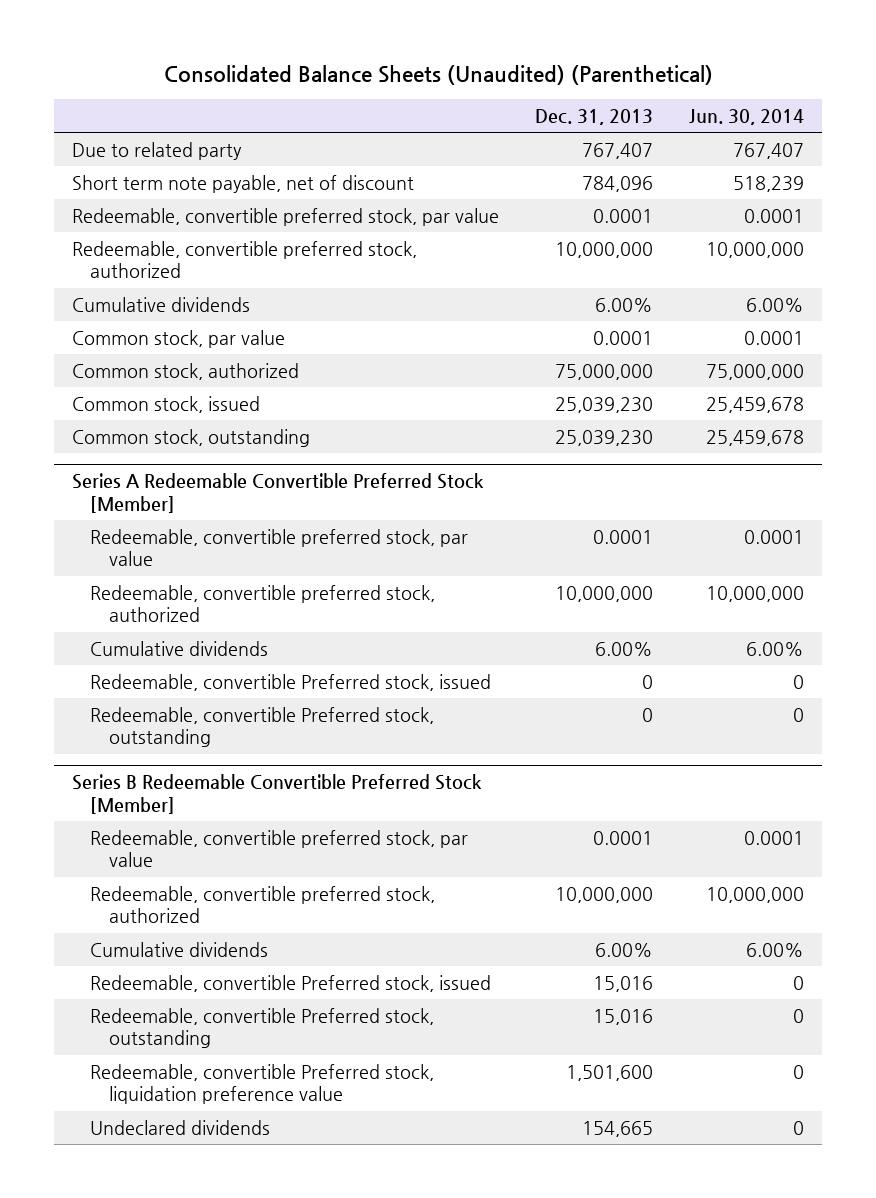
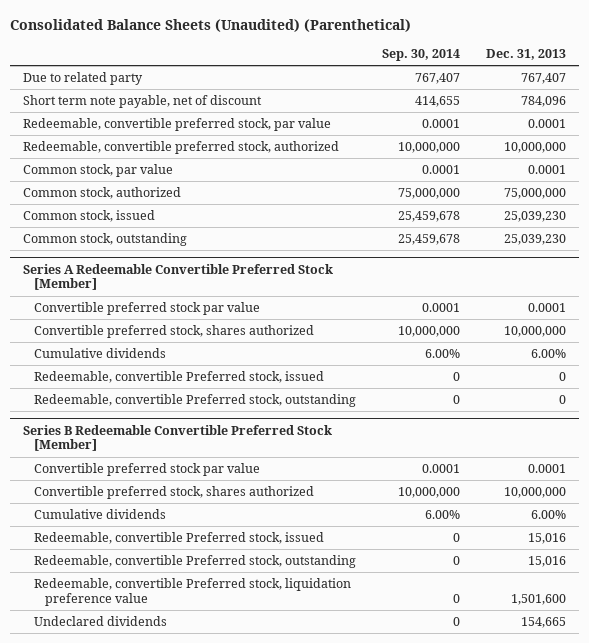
- | Dec. 31, 2013 | Jun. 30, 2014
+ | Sep. 30, 2014 | Dec. 31, 2013
- Cumulative dividends | 6.00% | 6.00%
@ Series A Redeemable Convertible Preferred Stock [Member]
- Redeemable, convertible preferred stock, par value | 0.0001 | 0.0001
- Redeemable, convertible preferred stock, authorized | 10,000,000 | 10,000,000
+ Convertible preferred stock par value | 0.0001 | 0.0001
+ Convertible preferred stock, shares authorized | 10,000,000 | 10,000,000
@ Series B Redeemable Convertible Preferred Stock [Member]
- Redeemable, convertible preferred stock, par value | 0.0001 | 0.0001
- Redeemable, convertible preferred stock, authorized | 10,000,000 | 10,000,000
+ Convertible preferred stock par value | 0.0001 | 0.0001
+ Convertible preferred stock, shares authorized | 10,000,000 | 10,000,000

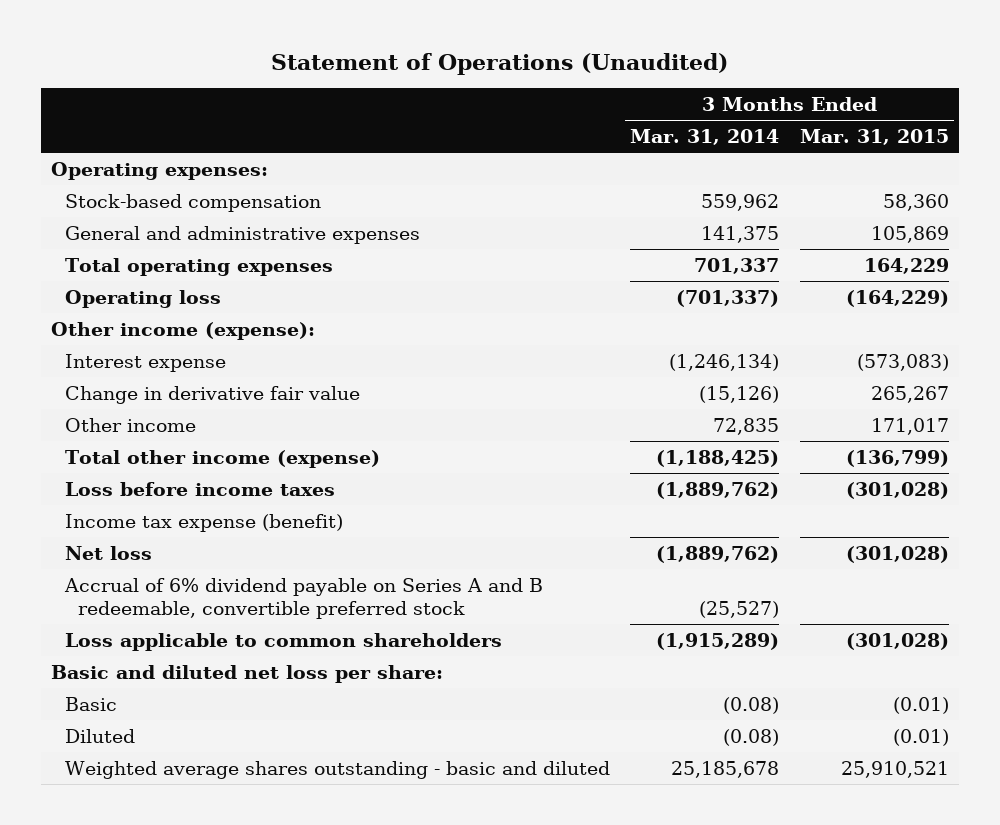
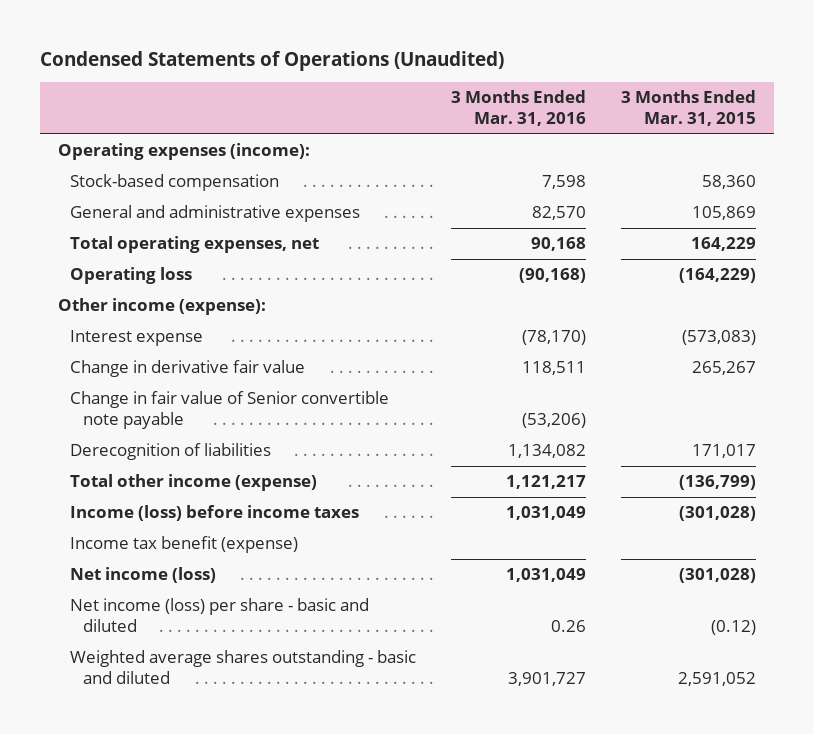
- Statement of Operations (Unaudited)
+ Condensed Statements of Operations (Unaudited)
- | 3 Months Ended Mar. 31, 2014 | 3 Months Ended Mar. 31, 2015
+ | 3 Months Ended Mar. 31, 2016 | 3 Months Ended Mar. 31, 2015
- Operating expenses:
+ Operating expenses (income):
- Total operating expenses | 701,337 | 164,229
+ Total operating expenses, net | 90,168 | 164,229
- Other income | 72,835 | 171,017
+ Change in fair value of Senior convertible note payable | (53,206) |
+ Derecognition of liabilities | 1,134,082 | 171,017
- Loss before income taxes | (1,889,762) | (301,028)
- Income tax expense (benefit)
- Net loss | (1,889,762) | (301,028)
- Accrual of 6% dividend payable on Series A and B redeemable, convertible preferred stock | (25,527) |
- Loss applicable to common shareholders | (1,915,289) | (301,028)
- Basic and diluted net loss per share:
- Basic | (0.08) | (0.01)
- Diluted | (0.08) | (0.01)
- Weighted average shares outstanding - basic and diluted | 25,185,678 | 25,910,521
+ Income (loss) before income taxes | 1,031,049 | (301,028)
+ Income tax benefit (expense)
+ Net income (loss) | 1,031,049 | (301,028)
+ Net income (loss) per share - basic and diluted | 0.26 | (0.12)
+ Weighted average shares outstanding - basic and diluted | 3,901,727 | 2,591,052

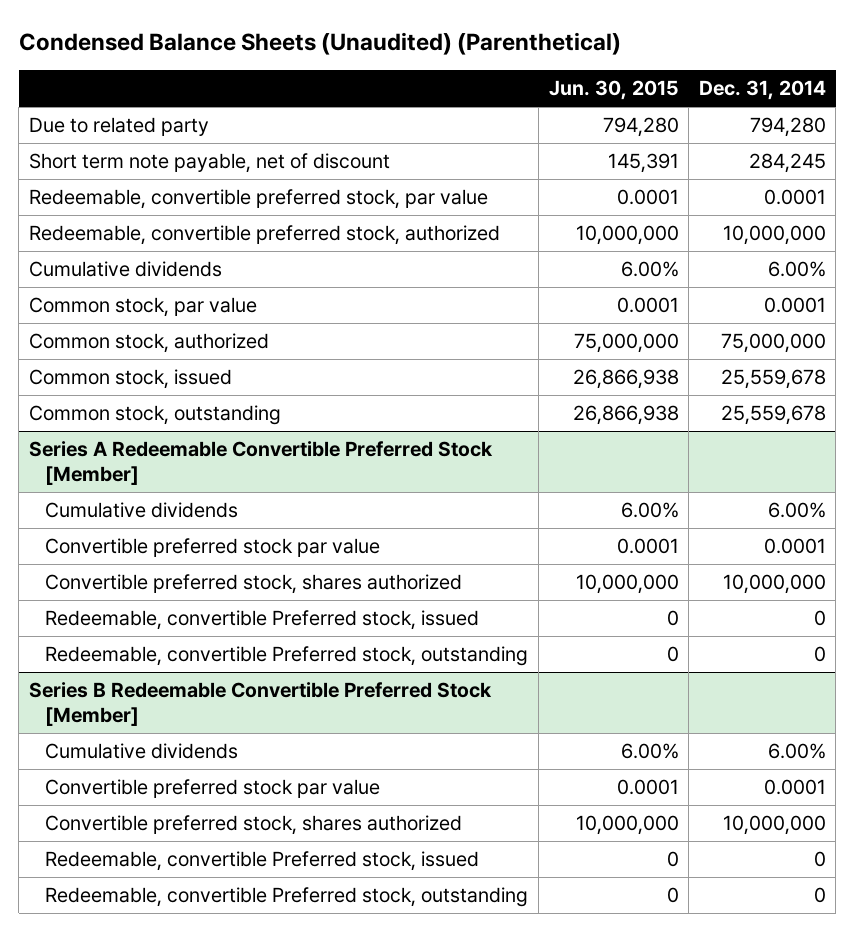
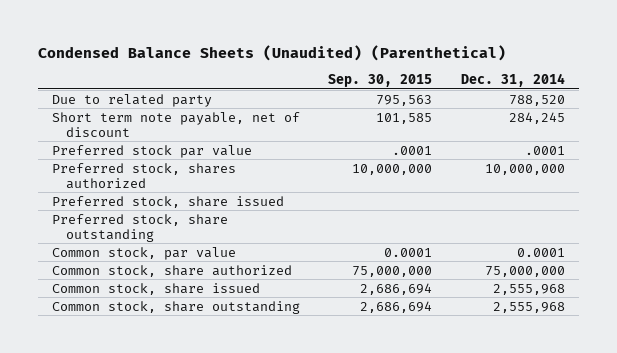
- | Jun. 30, 2015 | Dec. 31, 2014
+ | Sep. 30, 2015 | Dec. 31, 2014
- Due to related party | 794,280 | 794,280
+ Due to related party | 795,563 | 788,520
- Redeemable, convertible preferred stock, par value | 0.0001 | 0.0001
- Redeemable, convertible preferred stock, authorized | 10,000,000 | 10,000,000
- Cumulative dividends | 6.00% | 6.00%
+ Preferred stock par value | .0001 | .0001
+ Preferred stock, shares authorized | 10,000,000 | 10,000,000
+ Preferred stock, share issued
+ Preferred stock, share outstanding
- Common stock, authorized | 75,000,000 | 75,000,000
- Common stock, issued | 26,866,938 | 25,559,678
- Common stock, outstanding | 26,866,938 | 25,559,678
- Series A Redeemable Convertible Preferred Stock [Member]
- Cumulative dividends | 6.00% | 6.00%
- Convertible preferred stock par value | 0.0001 | 0.0001
- Convertible preferred stock, shares authorized | 10,000,000 | 10,000,000
- Redeemable, convertible Preferred stock, issued | 0 | 0
- Redeemable, convertible Preferred stock, outstanding | 0 | 0
- Series B Redeemable Convertible Preferred Stock [Member]
- Cumulative dividends | 6.00% | 6.00%
- Convertible preferred stock par value | 0.0001 | 0.0001
- Convertible preferred stock, shares authorized | 10,000,000 | 10,000,000
- Redeemable, convertible Preferred stock, issued | 0 | 0
- Redeemable, convertible Preferred stock, outstanding | 0 | 0
+ Common stock, share authorized | 75,000,000 | 75,000,000
+ Common stock, share issued | 2,686,694 | 2,555,968
+ Common stock, share outstanding | 2,686,694 | 2,555,968

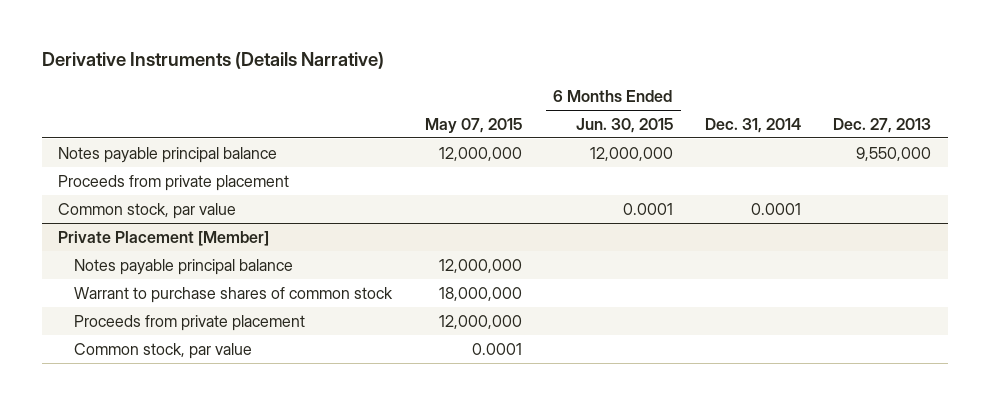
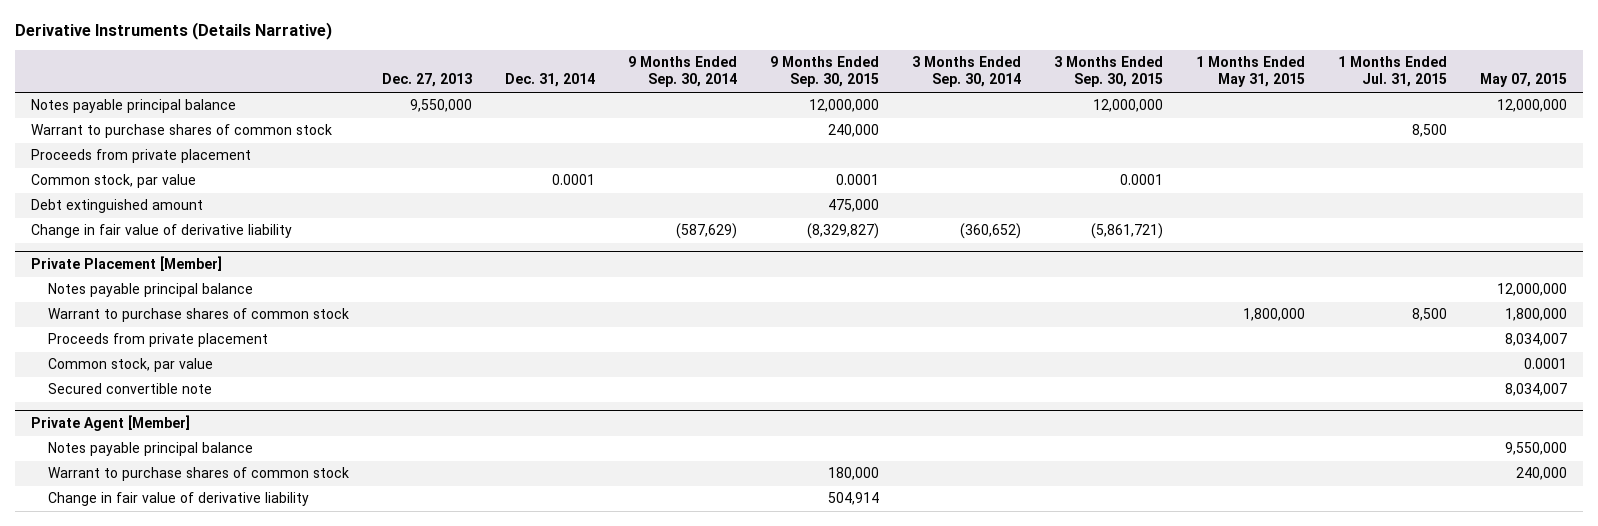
- | May 07, 2015 | 6 Months Ended Jun. 30, 2015 | Dec. 31, 2014 | Dec. 27, 2013
+ | Dec. 27, 2013 | Dec. 31, 2014 | 9 Months Ended Sep. 30, 2014 | 9 Months Ended Sep. 30, 2015 | 3 Months Ended Sep. 30, 2014 | 3 Months Ended Sep. 30, 2015 | 1 Months Ended May 31, 2015 | 1 Months Ended Jul. 31, 2015 | May 07, 2015
+ Warrant to purchase shares of common stock | | | | 240,000 | | | | 8,500 |
+ Debt extinguished amount | | | | 475,000 | | | | |
+ Change in fair value of derivative liability | | | (587,629) | (8,329,827) | (360,652) | (5,861,721) | | |
@ Private Placement [Member]
- Warrant to purchase shares of common stock | 18,000,000 | | |
- Proceeds from private placement | 12,000,000 | | |
+ Warrant to purchase shares of common stock | | | | | | | 1,800,000 | 8,500 | 1,800,000
+ Proceeds from private placement | | | | | | | | | 8,034,007
+ Secured convertible note | | | | | | | | | 8,034,007
+ Private Agent [Member]
+ Notes payable principal balance | | | | | | | | | 9,550,000
+ Warrant to purchase shares of common stock | | | | 180,000 | | | | | 240,000
+ Change in fair value of derivative liability | | | | 504,914 | | | | |

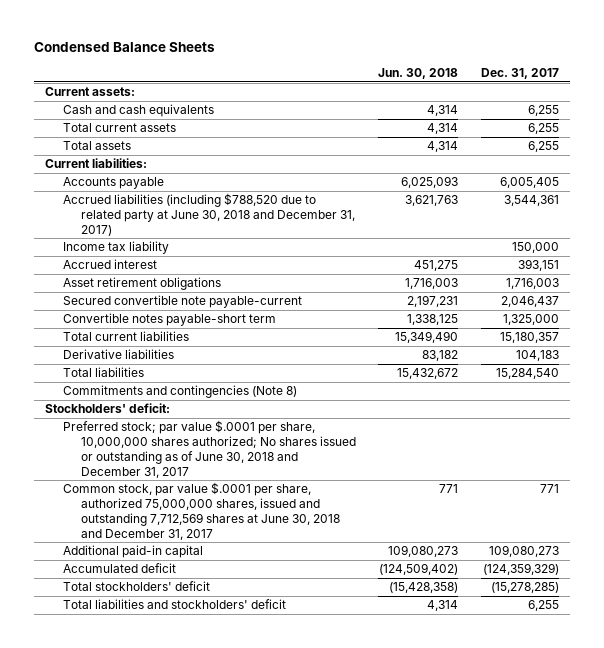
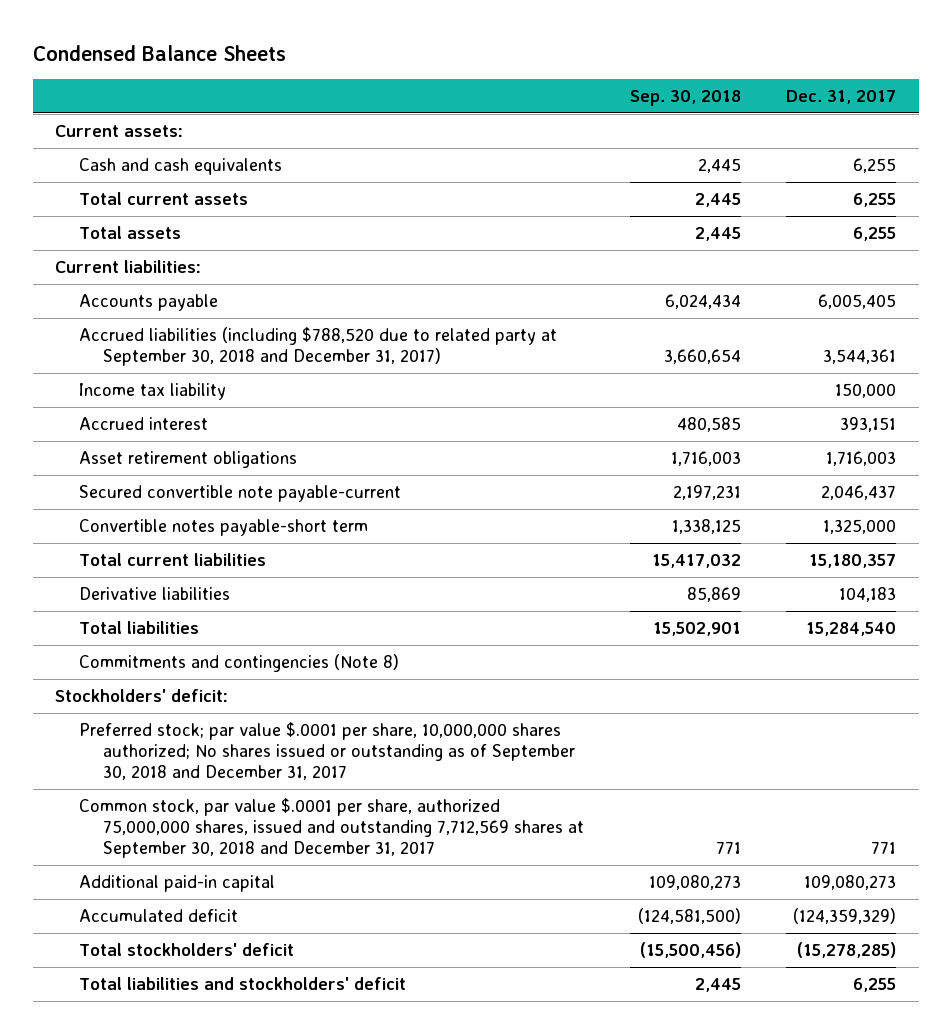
- | Jun. 30, 2018 | Dec. 31, 2017
+ | Sep. 30, 2018 | Dec. 31, 2017
- Accrued liabilities (including $788,520 due to related party at June 30, 2018 and December 31, 2017) | 3,621,763 | 3,544,361
+ Accrued liabilities (including $788,520 due to related party at September 30, 2018 and December 31, 2017) | 3,660,654 | 3,544,361
- Preferred stock; par value $.0001 per share, 10,000,000 shares authorized; No shares issued or outstanding as of June 30, 2018 and December 31, 2017
- Common stock, par value $.0001 per share, authorized 75,000,000 shares, issued and outstanding 7,712,569 shares at June 30, 2018 and December 31, 2017 | 771 | 771
+ Preferred stock; par value $.0001 per share, 10,000,000 shares authorized; No shares issued or outstanding as of September 30, 2018 and December 31, 2017
+ Common stock, par value $.0001 per share, authorized 75,000,000 shares, issued and outstanding 7,712,569 shares at September 30, 2018 and December 31, 2017 | 771 | 771

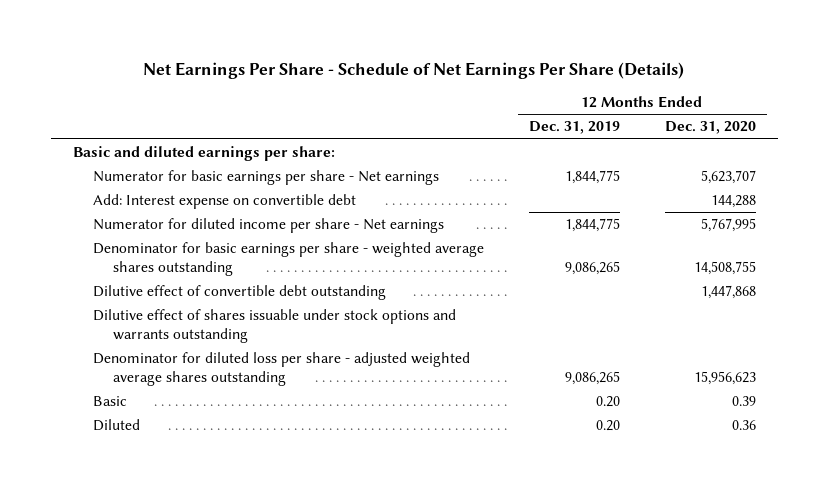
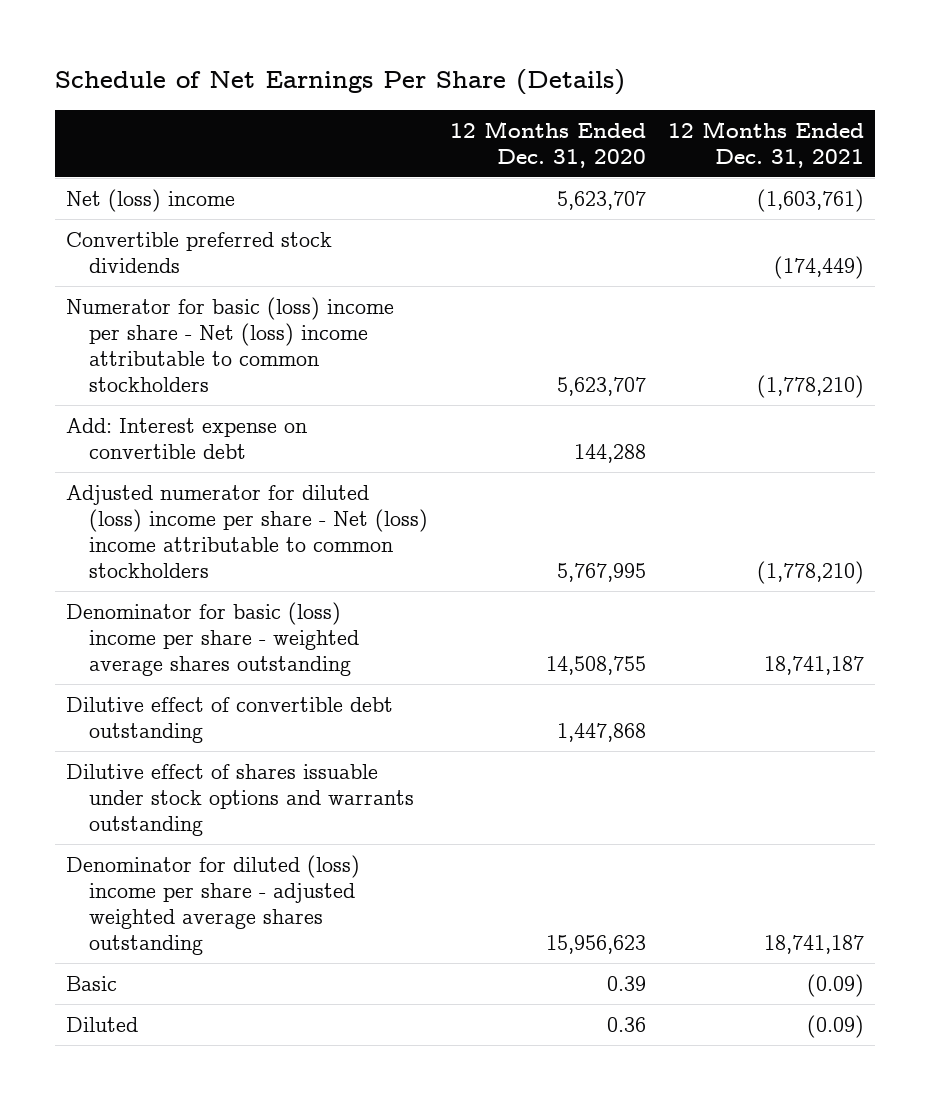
- Net Earnings Per Share - Schedule of Net Earnings Per Share (Details)
+ Schedule of Net Earnings Per Share (Details)
- | 12 Months Ended Dec. 31, 2019 | 12 Months Ended Dec. 31, 2020
+ | 12 Months Ended Dec. 31, 2020 | 12 Months Ended Dec. 31, 2021
- Basic and diluted earnings per share:
- Numerator for basic earnings per share - Net earnings | 1,844,775 | 5,623,707
+ Net (loss) income | 5,623,707 | (1,603,761)
+ Convertible preferred stock dividends | | (174,449)
+ Numerator for basic (loss) income per share - Net (loss) income attributable to common stockholders | 5,623,707 | (1,778,210)
- Numerator for diluted income per share - Net earnings | 1,844,775 | 5,767,995
- Denominator for basic earnings per share - weighted average shares outstanding | 9,086,265 | 14,508,755
+ Adjusted numerator for diluted (loss) income per share - Net (loss) income attributable to common stockholders | 5,767,995 | (1,778,210)
+ Denominator for basic (loss) income per share - weighted average shares outstanding | 14,508,755 | 18,741,187
- Denominator for diluted loss per share - adjusted weighted average shares outstanding | 9,086,265 | 15,956,623
+ Denominator for diluted (loss) income per share - adjusted weighted average shares outstanding | 15,956,623 | 18,741,187

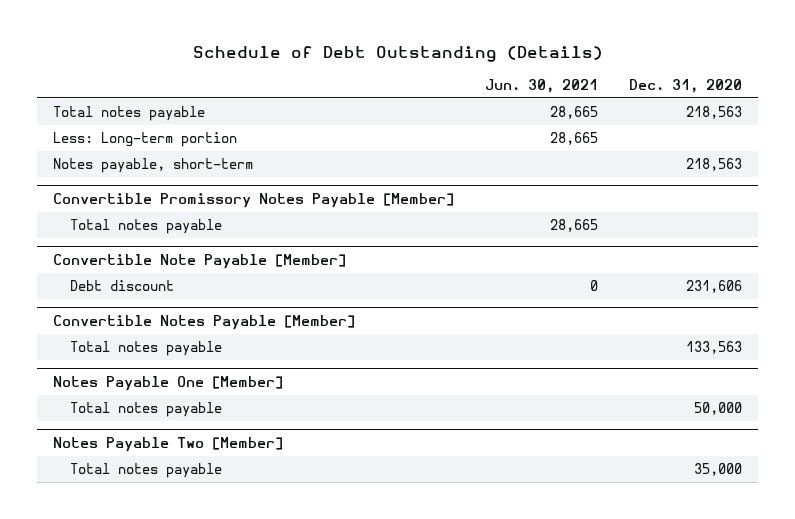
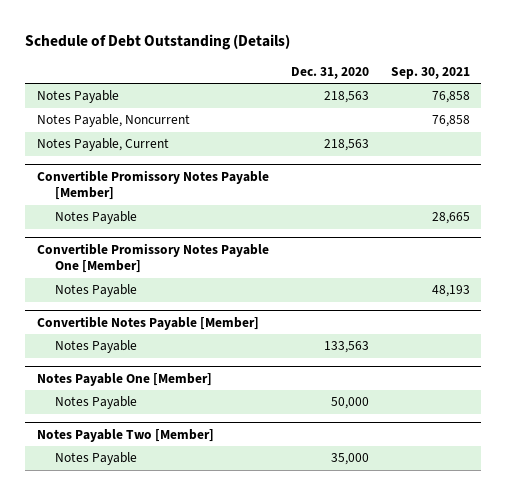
- | Jun. 30, 2021 | Dec. 31, 2020
+ | Dec. 31, 2020 | Sep. 30, 2021
- Total notes payable | 28,665 | 218,563
- Less: Long-term portion | 28,665 |
- Notes payable, short-term | | 218,563
+ Notes Payable | 218,563 | 76,858
+ Notes Payable, Noncurrent | | 76,858
+ Notes Payable, Current | 218,563 |
@ Convertible Promissory Notes Payable [Member]
- Total notes payable | 28,665 |
- Convertible Note Payable [Member]
- Debt discount | 0 | 231,606
@ Convertible Promissory Notes Payable [Member]
+ Notes Payable | | 28,665
+ Convertible Promissory Notes Payable One [Member]
+ Notes Payable | | 48,193
@ Convertible Notes Payable [Member]
- Total notes payable | | 133,563
+ Notes Payable | 133,563 |
@ Notes Payable One [Member]
- Total notes payable | | 50,000
+ Notes Payable | 50,000 |
@ Notes Payable Two [Member]
- Total notes payable | | 35,000
+ Notes Payable | 35,000 |

